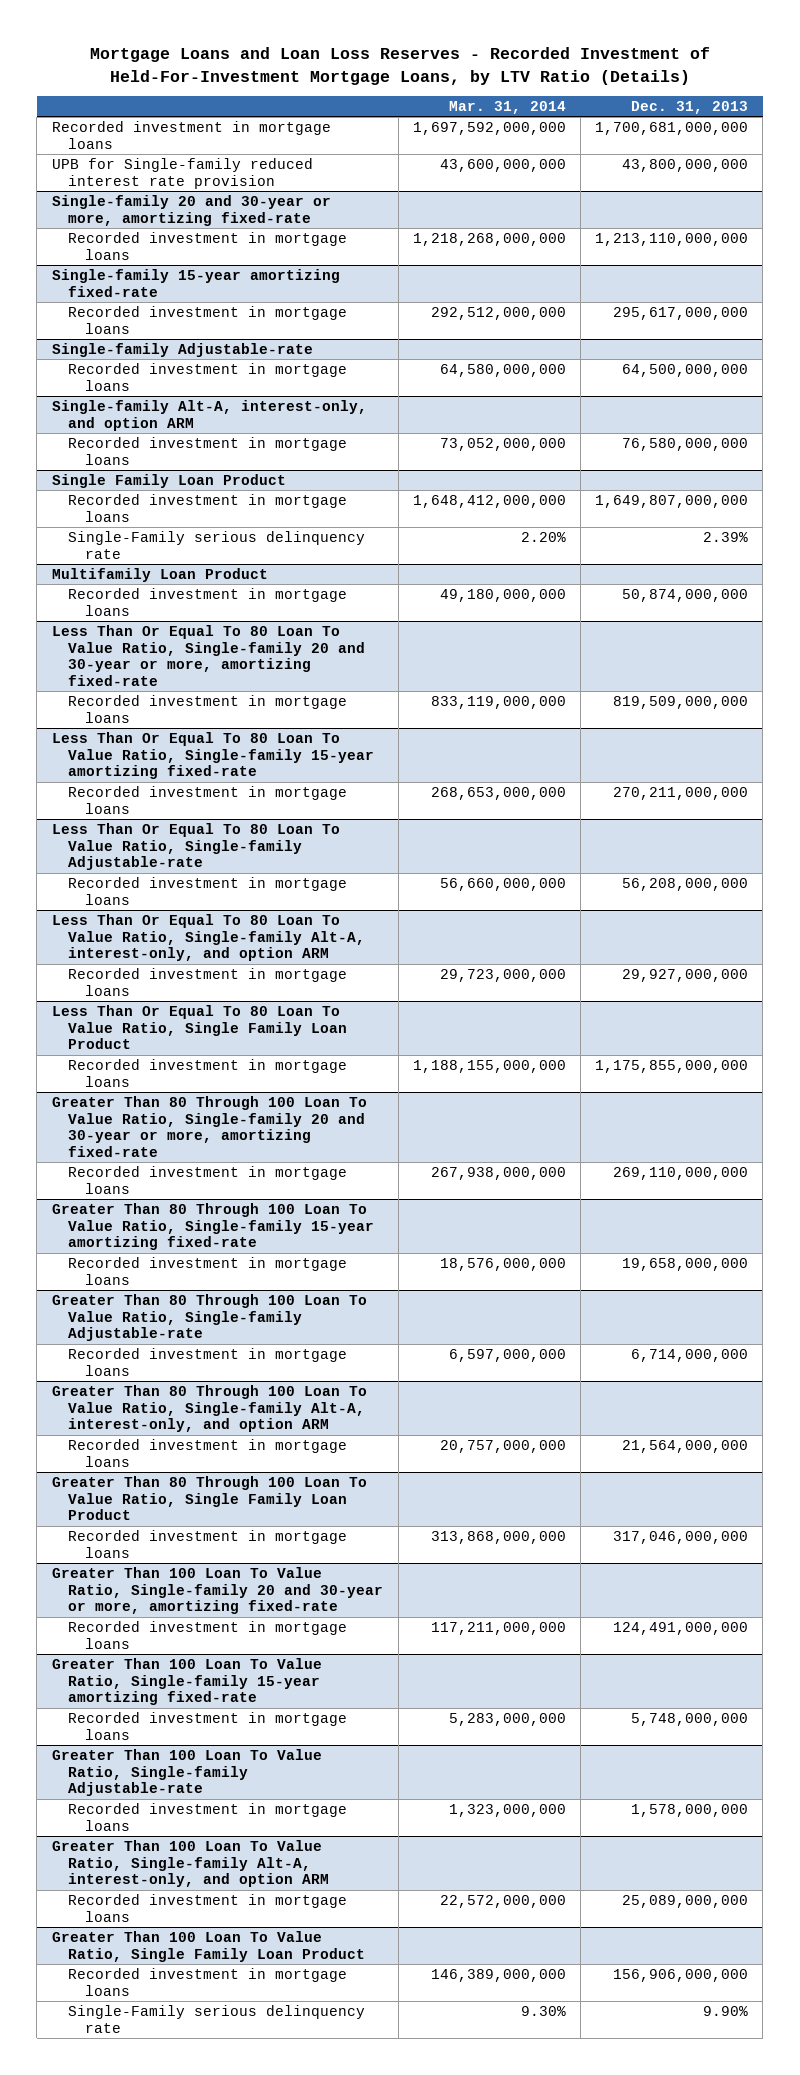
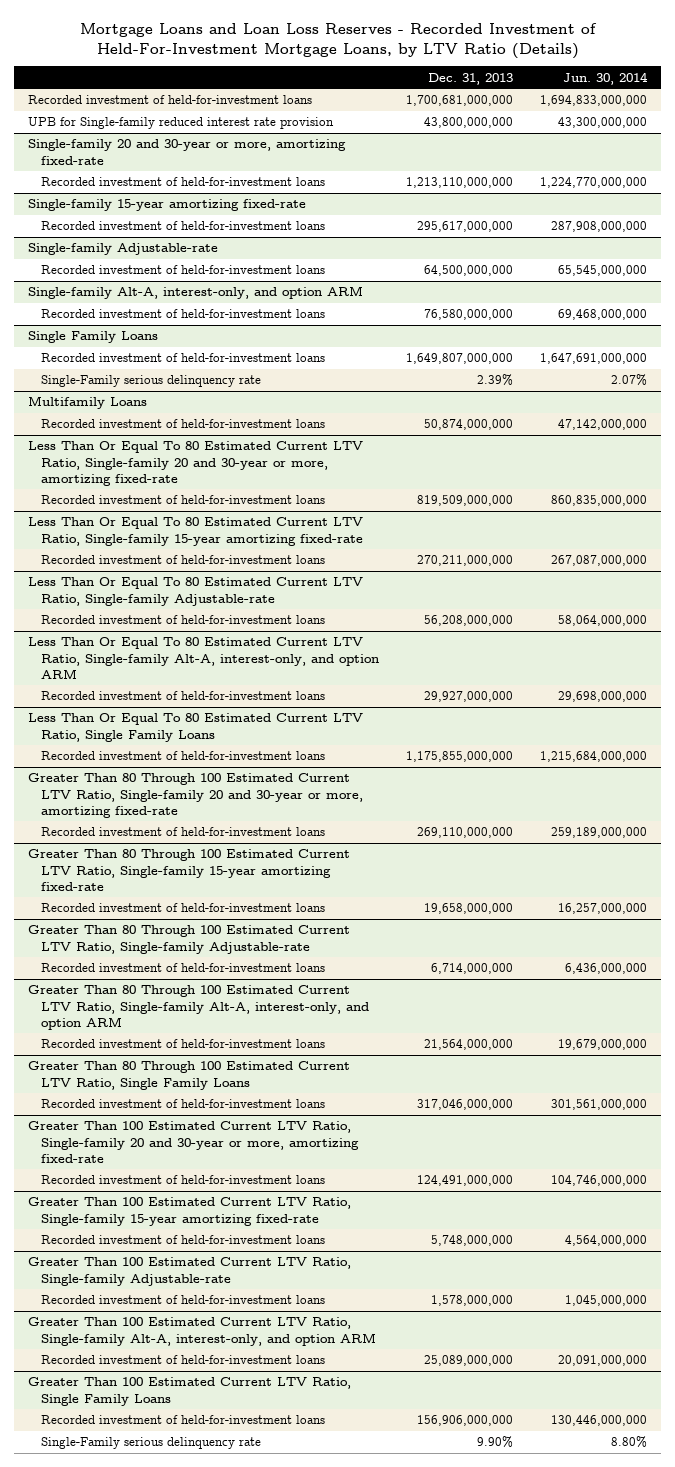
- | Mar. 31, 2014 | Dec. 31, 2013
+ | Dec. 31, 2013 | Jun. 30, 2014
- Recorded investment in mortgage loans | 1,697,592,000,000 | 1,700,681,000,000
+ Recorded investment of held-for-investment loans | 1,700,681,000,000 | 1,694,833,000,000
@ Single-family 20 and 30-year or more, amortizing fixed-rate
- Recorded investment in mortgage loans | 1,218,268,000,000 | 1,213,110,000,000
+ Recorded investment of held-for-investment loans | 1,213,110,000,000 | 1,224,770,000,000
@ Single-family 15-year amortizing fixed-rate
- Recorded investment in mortgage loans | 292,512,000,000 | 295,617,000,000
+ Recorded investment of held-for-investment loans | 295,617,000,000 | 287,908,000,000
@ Single-family Adjustable-rate
- Recorded investment in mortgage loans | 64,580,000,000 | 64,500,000,000
+ Recorded investment of held-for-investment loans | 64,500,000,000 | 65,545,000,000
@ Single-family Alt-A, interest-only, and option ARM
- Recorded investment in mortgage loans | 73,052,000,000 | 76,580,000,000
- Single Family Loan Product
- Recorded investment in mortgage loans | 1,648,412,000,000 | 1,649,807,000,000
@ Single-family Alt-A, interest-only, and option ARM
+ Recorded investment of held-for-investment loans | 76,580,000,000 | 69,468,000,000
+ Single Family Loans
+ Recorded investment of held-for-investment loans | 1,649,807,000,000 | 1,647,691,000,000
- Multifamily Loan Product
- Recorded investment in mortgage loans | 49,180,000,000 | 50,874,000,000
- Less Than Or Equal To 80 Loan To Value Ratio, Single-family 20 and 30-year or more, amortizing fixed-rate
- Recorded investment in mortgage loans | 833,119,000,000 | 819,509,000,000
- Less Than Or Equal To 80 Loan To Value Ratio, Single-family 15-year amortizing fixed-rate
- Recorded investment in mortgage loans | 268,653,000,000 | 270,211,000,000
- Less Than Or Equal To 80 Loan To Value Ratio, Single-family Adjustable-rate
- Recorded investment in mortgage loans | 56,660,000,000 | 56,208,000,000
- Less Than Or Equal To 80 Loan To Value Ratio, Single-family Alt-A, interest-only, and option ARM
- Recorded investment in mortgage loans | 29,723,000,000 | 29,927,000,000
- Less Than Or Equal To 80 Loan To Value Ratio, Single Family Loan Product
- Recorded investment in mortgage loans | 1,188,155,000,000 | 1,175,855,000,000
- Greater Than 80 Through 100 Loan To Value Ratio, Single-family 20 and 30-year or more, amortizing fixed-rate
- Recorded investment in mortgage loans | 267,938,000,000 | 269,110,000,000
- Greater Than 80 Through 100 Loan To Value Ratio, Single-family 15-year amortizing fixed-rate
- Recorded investment in mortgage loans | 18,576,000,000 | 19,658,000,000
- Greater Than 80 Through 100 Loan To Value Ratio, Single-family Adjustable-rate
- Recorded investment in mortgage loans | 6,597,000,000 | 6,714,000,000
- Greater Than 80 Through 100 Loan To Value Ratio, Single-family Alt-A, interest-only, and option ARM
- Recorded investment in mortgage loans | 20,757,000,000 | 21,564,000,000
- Greater Than 80 Through 100 Loan To Value Ratio, Single Family Loan Product
- Recorded investment in mortgage loans | 313,868,000,000 | 317,046,000,000
- Greater Than 100 Loan To Value Ratio, Single-family 20 and 30-year or more, amortizing fixed-rate
- Recorded investment in mortgage loans | 117,211,000,000 | 124,491,000,000
- Greater Than 100 Loan To Value Ratio, Single-family 15-year amortizing fixed-rate
- Recorded investment in mortgage loans | 5,283,000,000 | 5,748,000,000
- Greater Than 100 Loan To Value Ratio, Single-family Adjustable-rate
- Recorded investment in mortgage loans | 1,323,000,000 | 1,578,000,000
- Greater Than 100 Loan To Value Ratio, Single-family Alt-A, interest-only, and option ARM
- Recorded investment in mortgage loans | 22,572,000,000 | 25,089,000,000
- Greater Than 100 Loan To Value Ratio, Single Family Loan Product
- Recorded investment in mortgage loans | 146,389,000,000 | 156,906,000,000
+ Multifamily Loans
+ Recorded investment of held-for-investment loans | 50,874,000,000 | 47,142,000,000
+ Less Than Or Equal To 80 Estimated Current LTV Ratio, Single-family 20 and 30-year or more, amortizing fixed-rate
+ Recorded investment of held-for-investment loans | 819,509,000,000 | 860,835,000,000
+ Less Than Or Equal To 80 Estimated Current LTV Ratio, Single-family 15-year amortizing fixed-rate
+ Recorded investment of held-for-investment loans | 270,211,000,000 | 267,087,000,000
+ Less Than Or Equal To 80 Estimated Current LTV Ratio, Single-family Adjustable-rate
+ Recorded investment of held-for-investment loans | 56,208,000,000 | 58,064,000,000
+ Less Than Or Equal To 80 Estimated Current LTV Ratio, Single-family Alt-A, interest-only, and option ARM
+ Recorded investment of held-for-investment loans | 29,927,000,000 | 29,698,000,000
+ Less Than Or Equal To 80 Estimated Current LTV Ratio, Single Family Loans
+ Recorded investment of held-for-investment loans | 1,175,855,000,000 | 1,215,684,000,000
+ Greater Than 80 Through 100 Estimated Current LTV Ratio, Single-family 20 and 30-year or more, amortizing fixed-rate
+ Recorded investment of held-for-investment loans | 269,110,000,000 | 259,189,000,000
+ Greater Than 80 Through 100 Estimated Current LTV Ratio, Single-family 15-year amortizing fixed-rate
+ Recorded investment of held-for-investment loans | 19,658,000,000 | 16,257,000,000
+ Greater Than 80 Through 100 Estimated Current LTV Ratio, Single-family Adjustable-rate
+ Recorded investment of held-for-investment loans | 6,714,000,000 | 6,436,000,000
+ Greater Than 80 Through 100 Estimated Current LTV Ratio, Single-family Alt-A, interest-only, and option ARM
+ Recorded investment of held-for-investment loans | 21,564,000,000 | 19,679,000,000
+ Greater Than 80 Through 100 Estimated Current LTV Ratio, Single Family Loans
+ Recorded investment of held-for-investment loans | 317,046,000,000 | 301,561,000,000
+ Greater Than 100 Estimated Current LTV Ratio, Single-family 20 and 30-year or more, amortizing fixed-rate
+ Recorded investment of held-for-investment loans | 124,491,000,000 | 104,746,000,000
+ Greater Than 100 Estimated Current LTV Ratio, Single-family 15-year amortizing fixed-rate
+ Recorded investment of held-for-investment loans | 5,748,000,000 | 4,564,000,000
+ Greater Than 100 Estimated Current LTV Ratio, Single-family Adjustable-rate
+ Recorded investment of held-for-investment loans | 1,578,000,000 | 1,045,000,000
+ Greater Than 100 Estimated Current LTV Ratio, Single-family Alt-A, interest-only, and option ARM
+ Recorded investment of held-for-investment loans | 25,089,000,000 | 20,091,000,000
+ Greater Than 100 Estimated Current LTV Ratio, Single Family Loans
+ Recorded investment of held-for-investment loans | 156,906,000,000 | 130,446,000,000

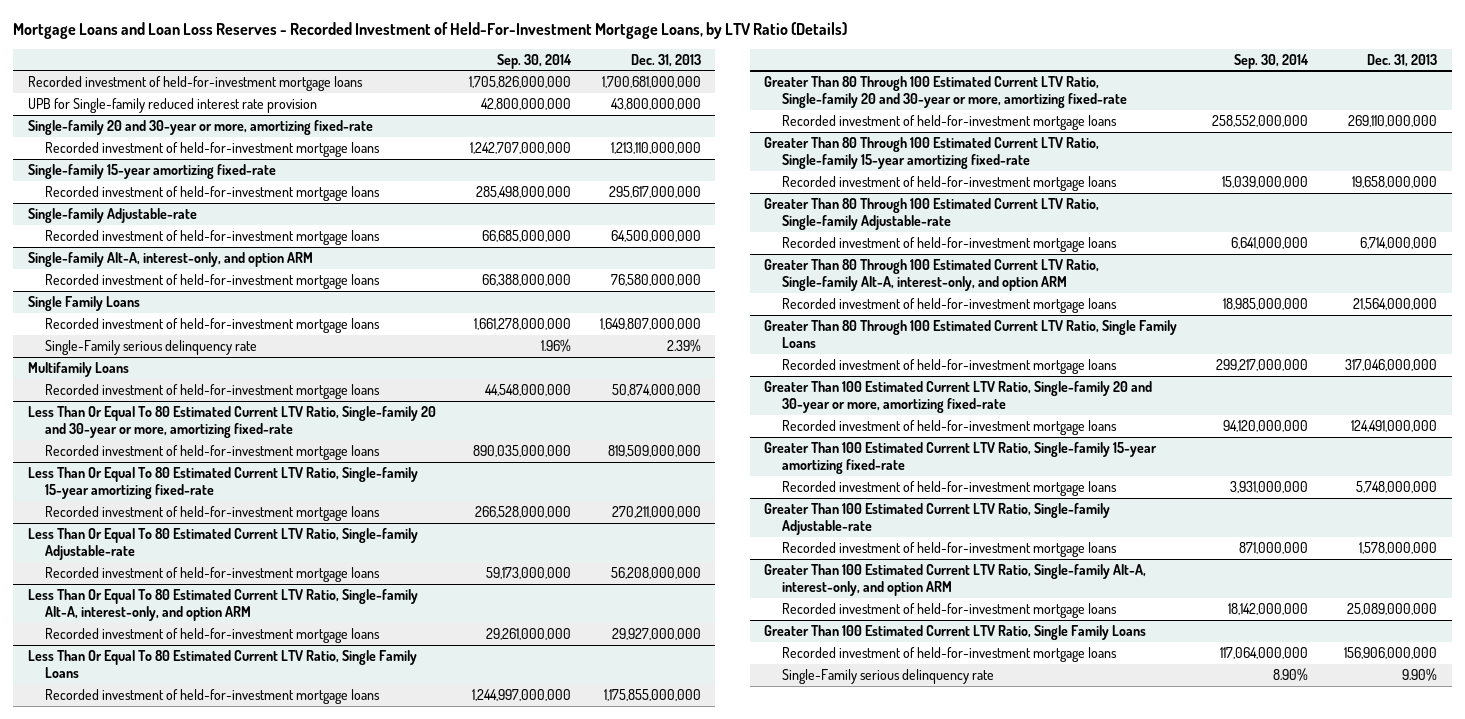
- | Dec. 31, 2013 | Jun. 30, 2014
+ | Sep. 30, 2014 | Dec. 31, 2013
- Recorded investment of held-for-investment loans | 1,700,681,000,000 | 1,694,833,000,000
+ Recorded investment of held-for-investment mortgage loans | 1,705,826,000,000 | 1,700,681,000,000
@ Single-family 20 and 30-year or more, amortizing fixed-rate
- Recorded investment of held-for-investment loans | 1,213,110,000,000 | 1,224,770,000,000
+ Recorded investment of held-for-investment mortgage loans | 1,242,707,000,000 | 1,213,110,000,000
@ Single-family 15-year amortizing fixed-rate
- Recorded investment of held-for-investment loans | 295,617,000,000 | 287,908,000,000
+ Recorded investment of held-for-investment mortgage loans | 285,498,000,000 | 295,617,000,000
@ Single-family Adjustable-rate
- Recorded investment of held-for-investment loans | 64,500,000,000 | 65,545,000,000
+ Recorded investment of held-for-investment mortgage loans | 66,685,000,000 | 64,500,000,000
@ Single-family Alt-A, interest-only, and option ARM
- Recorded investment of held-for-investment loans | 76,580,000,000 | 69,468,000,000
+ Recorded investment of held-for-investment mortgage loans | 66,388,000,000 | 76,580,000,000
@ Single Family Loans
- Recorded investment of held-for-investment loans | 1,649,807,000,000 | 1,647,691,000,000
+ Recorded investment of held-for-investment mortgage loans | 1,661,278,000,000 | 1,649,807,000,000
@ Multifamily Loans
- Recorded investment of held-for-investment loans | 50,874,000,000 | 47,142,000,000
+ Recorded investment of held-for-investment mortgage loans | 44,548,000,000 | 50,874,000,000
@ Less Than Or Equal To 80 Estimated Current LTV Ratio, Single-family 20 and 30-year or more, amortizing fixed-rate
- Recorded investment of held-for-investment loans | 819,509,000,000 | 860,835,000,000
+ Recorded investment of held-for-investment mortgage loans | 890,035,000,000 | 819,509,000,000
@ Less Than Or Equal To 80 Estimated Current LTV Ratio, Single-family 15-year amortizing fixed-rate
- Recorded investment of held-for-investment loans | 270,211,000,000 | 267,087,000,000
+ Recorded investment of held-for-investment mortgage loans | 266,528,000,000 | 270,211,000,000
@ Less Than Or Equal To 80 Estimated Current LTV Ratio, Single-family Adjustable-rate
- Recorded investment of held-for-investment loans | 56,208,000,000 | 58,064,000,000
+ Recorded investment of held-for-investment mortgage loans | 59,173,000,000 | 56,208,000,000
@ Less Than Or Equal To 80 Estimated Current LTV Ratio, Single-family Alt-A, interest-only, and option ARM
- Recorded investment of held-for-investment loans | 29,927,000,000 | 29,698,000,000
+ Recorded investment of held-for-investment mortgage loans | 29,261,000,000 | 29,927,000,000
@ Less Than Or Equal To 80 Estimated Current LTV Ratio, Single Family Loans
- Recorded investment of held-for-investment loans | 1,175,855,000,000 | 1,215,684,000,000
+ Recorded investment of held-for-investment mortgage loans | 1,244,997,000,000 | 1,175,855,000,000
@ Greater Than 80 Through 100 Estimated Current LTV Ratio, Single-family 20 and 30-year or more, amortizing fixed-rate
- Recorded investment of held-for-investment loans | 269,110,000,000 | 259,189,000,000
+ Recorded investment of held-for-investment mortgage loans | 258,552,000,000 | 269,110,000,000
@ Greater Than 80 Through 100 Estimated Current LTV Ratio, Single-family 15-year amortizing fixed-rate
- Recorded investment of held-for-investment loans | 19,658,000,000 | 16,257,000,000
+ Recorded investment of held-for-investment mortgage loans | 15,039,000,000 | 19,658,000,000
@ Greater Than 80 Through 100 Estimated Current LTV Ratio, Single-family Adjustable-rate
- Recorded investment of held-for-investment loans | 6,714,000,000 | 6,436,000,000
+ Recorded investment of held-for-investment mortgage loans | 6,641,000,000 | 6,714,000,000
@ Greater Than 80 Through 100 Estimated Current LTV Ratio, Single-family Alt-A, interest-only, and option ARM
- Recorded investment of held-for-investment loans | 21,564,000,000 | 19,679,000,000
+ Recorded investment of held-for-investment mortgage loans | 18,985,000,000 | 21,564,000,000
@ Greater Than 80 Through 100 Estimated Current LTV Ratio, Single Family Loans
- Recorded investment of held-for-investment loans | 317,046,000,000 | 301,561,000,000
+ Recorded investment of held-for-investment mortgage loans | 299,217,000,000 | 317,046,000,000
@ Greater Than 100 Estimated Current LTV Ratio, Single-family 20 and 30-year or more, amortizing fixed-rate
- Recorded investment of held-for-investment loans | 124,491,000,000 | 104,746,000,000
+ Recorded investment of held-for-investment mortgage loans | 94,120,000,000 | 124,491,000,000
@ Greater Than 100 Estimated Current LTV Ratio, Single-family 15-year amortizing fixed-rate
- Recorded investment of held-for-investment loans | 5,748,000,000 | 4,564,000,000
+ Recorded investment of held-for-investment mortgage loans | 3,931,000,000 | 5,748,000,000
@ Greater Than 100 Estimated Current LTV Ratio, Single-family Adjustable-rate
- Recorded investment of held-for-investment loans | 1,578,000,000 | 1,045,000,000
+ Recorded investment of held-for-investment mortgage loans | 871,000,000 | 1,578,000,000
@ Greater Than 100 Estimated Current LTV Ratio, Single-family Alt-A, interest-only, and option ARM
- Recorded investment of held-for-investment loans | 25,089,000,000 | 20,091,000,000
+ Recorded investment of held-for-investment mortgage loans | 18,142,000,000 | 25,089,000,000
@ Greater Than 100 Estimated Current LTV Ratio, Single Family Loans
- Recorded investment of held-for-investment loans | 156,906,000,000 | 130,446,000,000
+ Recorded investment of held-for-investment mortgage loans | 117,064,000,000 | 156,906,000,000

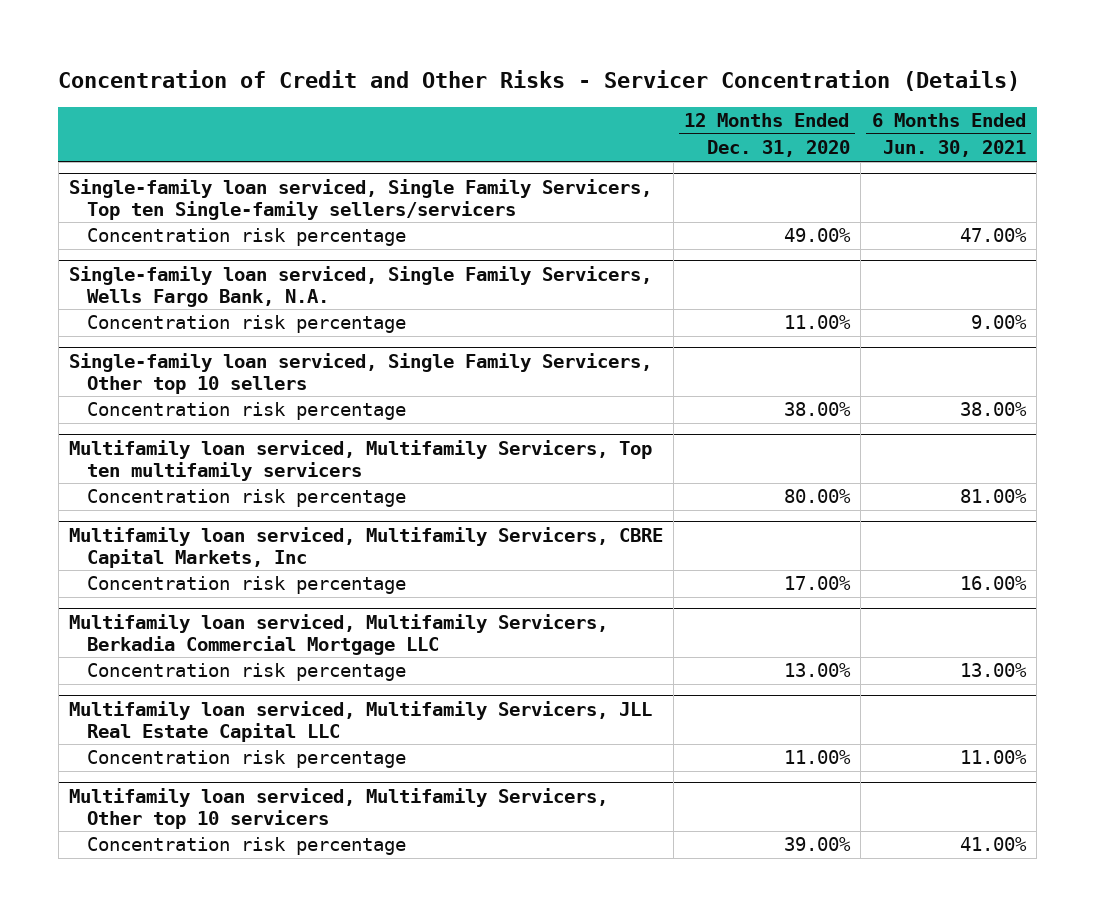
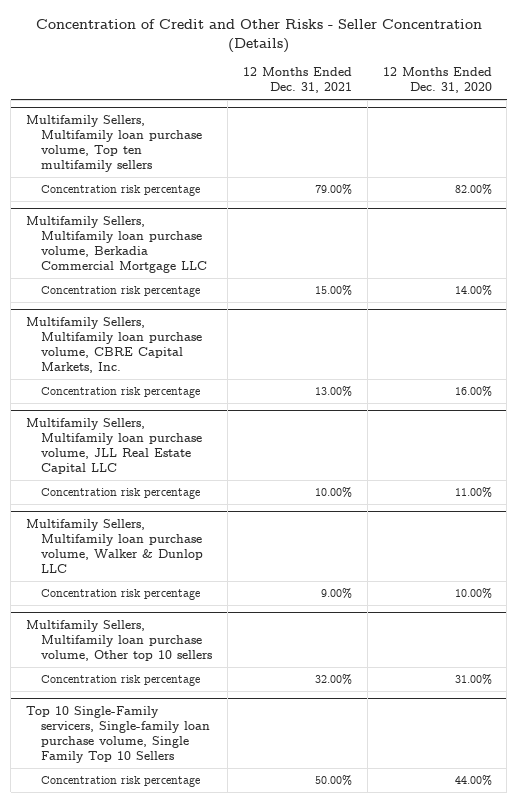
- Concentration of Credit and Other Risks - Servicer Concentration (Details)
+ Concentration of Credit and Other Risks - Seller Concentration (Details)
- | 12 Months Ended Dec. 31, 2020 | 6 Months Ended Jun. 30, 2021
+ | 12 Months Ended Dec. 31, 2021 | 12 Months Ended Dec. 31, 2020
- Single-family loan serviced, Single Family Servicers, Top ten Single-family sellers/servicers
- Concentration risk percentage | 49.00% | 47.00%
- Single-family loan serviced, Single Family Servicers, Wells Fargo Bank, N.A.
- Concentration risk percentage | 11.00% | 9.00%
- Single-family loan serviced, Single Family Servicers, Other top 10 sellers
- Concentration risk percentage | 38.00% | 38.00%
- Multifamily loan serviced, Multifamily Servicers, Top ten multifamily servicers
- Concentration risk percentage | 80.00% | 81.00%
- Multifamily loan serviced, Multifamily Servicers, CBRE Capital Markets, Inc
- Concentration risk percentage | 17.00% | 16.00%
- Multifamily loan serviced, Multifamily Servicers, Berkadia Commercial Mortgage LLC
- Concentration risk percentage | 13.00% | 13.00%
- Multifamily loan serviced, Multifamily Servicers, JLL Real Estate Capital LLC
+ Multifamily Sellers, Multifamily loan purchase volume, Top ten multifamily sellers
+ Concentration risk percentage | 79.00% | 82.00%
+ Multifamily Sellers, Multifamily loan purchase volume, Berkadia Commercial Mortgage LLC
+ Concentration risk percentage | 15.00% | 14.00%
+ Multifamily Sellers, Multifamily loan purchase volume, CBRE Capital Markets, Inc.
+ Concentration risk percentage | 13.00% | 16.00%
+ Multifamily Sellers, Multifamily loan purchase volume, JLL Real Estate Capital LLC
- Multifamily loan serviced, Multifamily Servicers, Other top 10 servicers
- Concentration risk percentage | 39.00% | 41.00%
+ Multifamily Sellers, Multifamily loan purchase volume, Walker & Dunlop LLC
+ Concentration risk percentage | 9.00% | 10.00%
+ Multifamily Sellers, Multifamily loan purchase volume, Other top 10 sellers
+ Concentration risk percentage | 32.00% | 31.00%
+ Top 10 Single-Family servicers, Single-family loan purchase volume, Single Family Top 10 Sellers
+ Concentration risk percentage | 50.00% | 44.00%

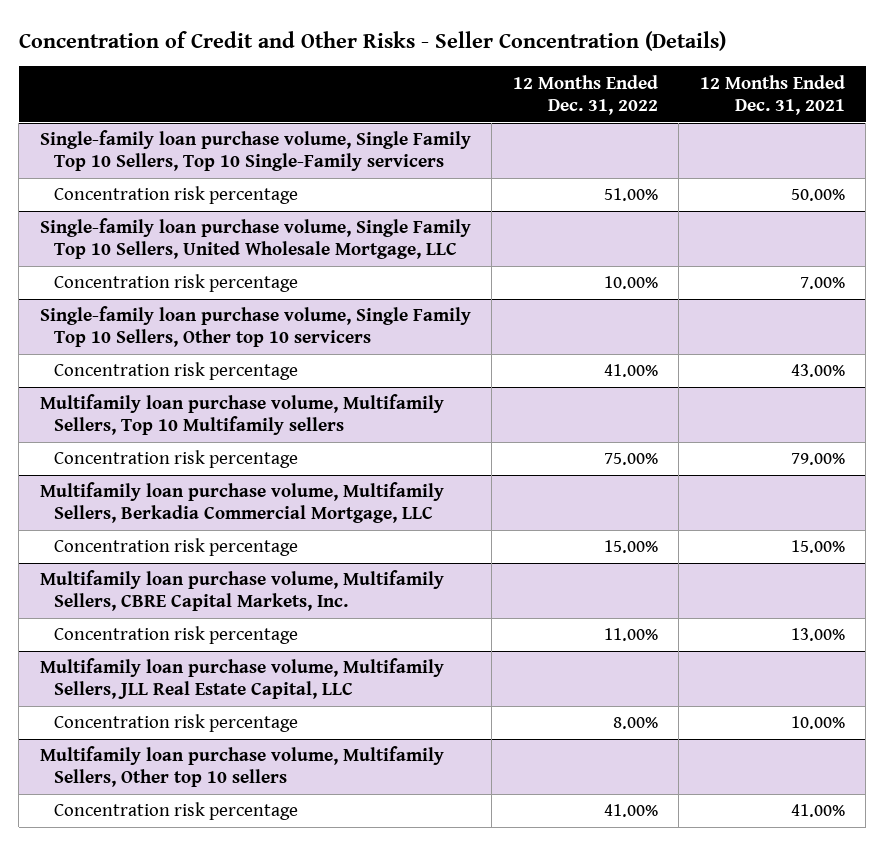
- | 12 Months Ended Dec. 31, 2021 | 12 Months Ended Dec. 31, 2020
+ | 12 Months Ended Dec. 31, 2022 | 12 Months Ended Dec. 31, 2021
- Multifamily Sellers, Multifamily loan purchase volume, Top ten multifamily sellers
+ Single-family loan purchase volume, Single Family Top 10 Sellers, Top 10 Single-Family servicers
+ Concentration risk percentage | 51.00% | 50.00%
+ Single-family loan purchase volume, Single Family Top 10 Sellers, United Wholesale Mortgage, LLC
+ Concentration risk percentage | 10.00% | 7.00%
+ Single-family loan purchase volume, Single Family Top 10 Sellers, Other top 10 servicers
+ Concentration risk percentage | 41.00% | 43.00%
+ Multifamily loan purchase volume, Multifamily Sellers, Top 10 Multifamily sellers
- Multifamily Sellers, Multifamily loan purchase volume, Berkadia Commercial Mortgage LLC
+ Multifamily loan purchase volume, Multifamily Sellers, Berkadia Commercial Mortgage, LLC
- Multifamily Sellers, Multifamily loan purchase volume, CBRE Capital Markets, Inc.
+ Multifamily loan purchase volume, Multifamily Sellers, CBRE Capital Markets, Inc.
- Multifamily Sellers, Multifamily loan purchase volume, JLL Real Estate Capital LLC
+ Multifamily loan purchase volume, Multifamily Sellers, JLL Real Estate Capital, LLC
- Multifamily Sellers, Multifamily loan purchase volume, Walker & Dunlop LLC
- Concentration risk percentage | 9.00% | 10.00%
- Multifamily Sellers, Multifamily loan purchase volume, Other top 10 sellers
- Concentration risk percentage | 32.00% | 31.00%
- Top 10 Single-Family servicers, Single-family loan purchase volume, Single Family Top 10 Sellers
- Concentration risk percentage | 50.00% | 44.00%
+ Multifamily loan purchase volume, Multifamily Sellers, Other top 10 sellers
+ Concentration risk percentage | 41.00% | 41.00%

